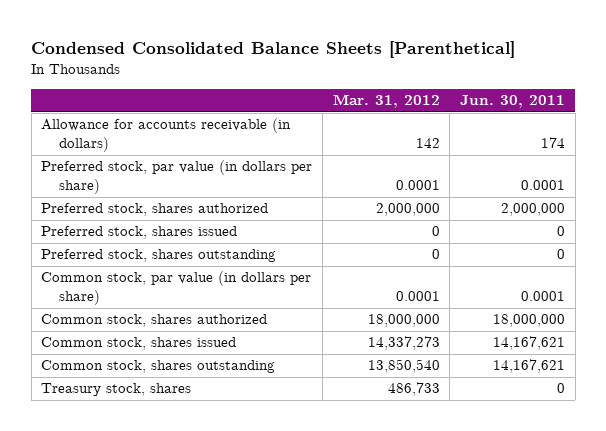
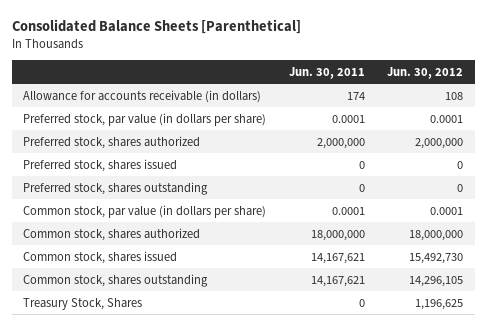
- Condensed Consolidated Balance Sheets [Parenthetical]
+ Consolidated Balance Sheets [Parenthetical]
- | Mar. 31, 2012 | Jun. 30, 2011
+ | Jun. 30, 2011 | Jun. 30, 2012
- Treasury stock, shares | 486,733 | 0
+ Treasury Stock, Shares | 0 | 1,196,625

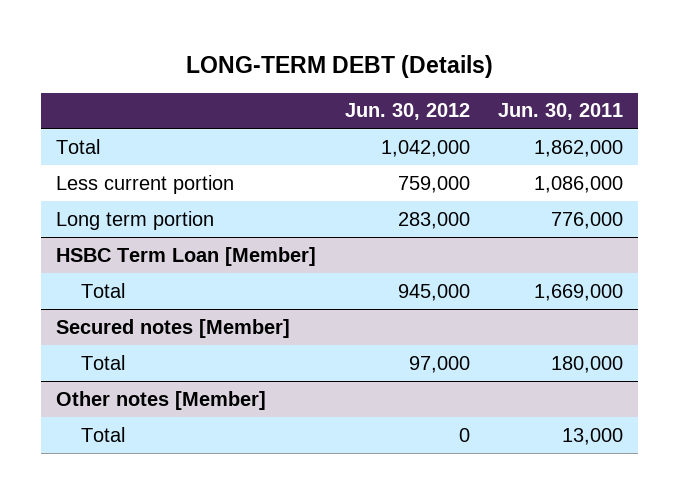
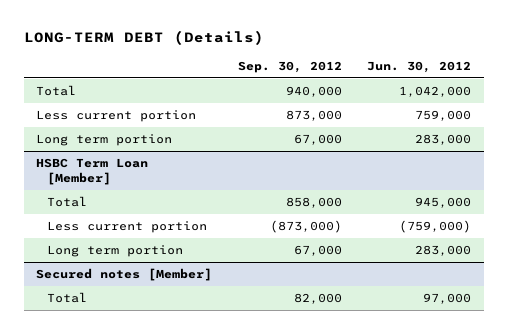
- | Jun. 30, 2012 | Jun. 30, 2011
+ | Sep. 30, 2012 | Jun. 30, 2012
@ HSBC Term Loan [Member]
+ Less current portion | (873,000) | (759,000)
+ Long term portion | 67,000 | 283,000
- Other notes [Member]
- Total | 0 | 13,000

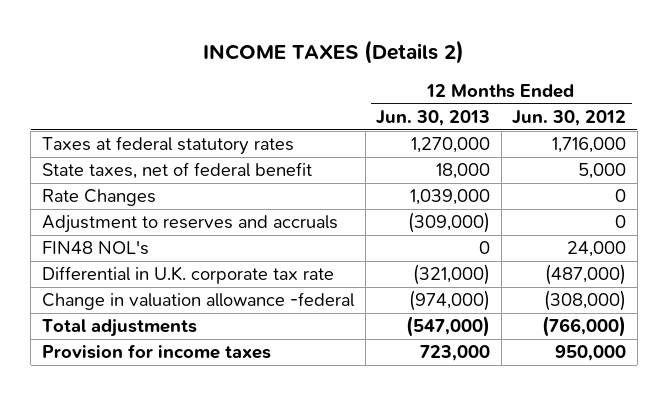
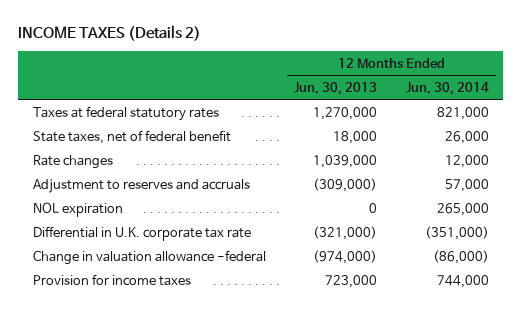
- | 12 Months Ended Jun. 30, 2013 | 12 Months Ended Jun. 30, 2012
+ | 12 Months Ended Jun. 30, 2013 | 12 Months Ended Jun. 30, 2014
- Rate Changes | 1,039,000 | 0
+ Rate changes | 1,039,000 | 12,000
- FIN48 NOL's | 0 | 24,000
+ NOL expiration | 0 | 265,000
- Total adjustments | (547,000) | (766,000)

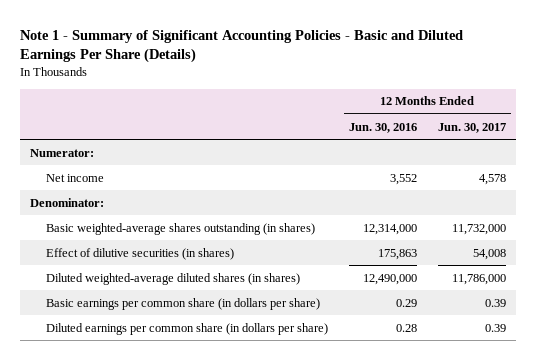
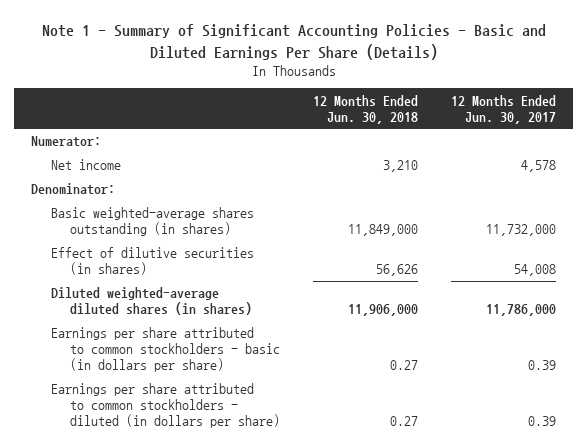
- | 12 Months Ended Jun. 30, 2016 | 12 Months Ended Jun. 30, 2017
+ | 12 Months Ended Jun. 30, 2018 | 12 Months Ended Jun. 30, 2017
- Basic earnings per common share (in dollars per share) | 0.29 | 0.39
- Diluted earnings per common share (in dollars per share) | 0.28 | 0.39
+ Earnings per share attributed to common stockholders - basic (in dollars per share) | 0.27 | 0.39
+ Earnings per share attributed to common stockholders - diluted (in dollars per share) | 0.27 | 0.39

